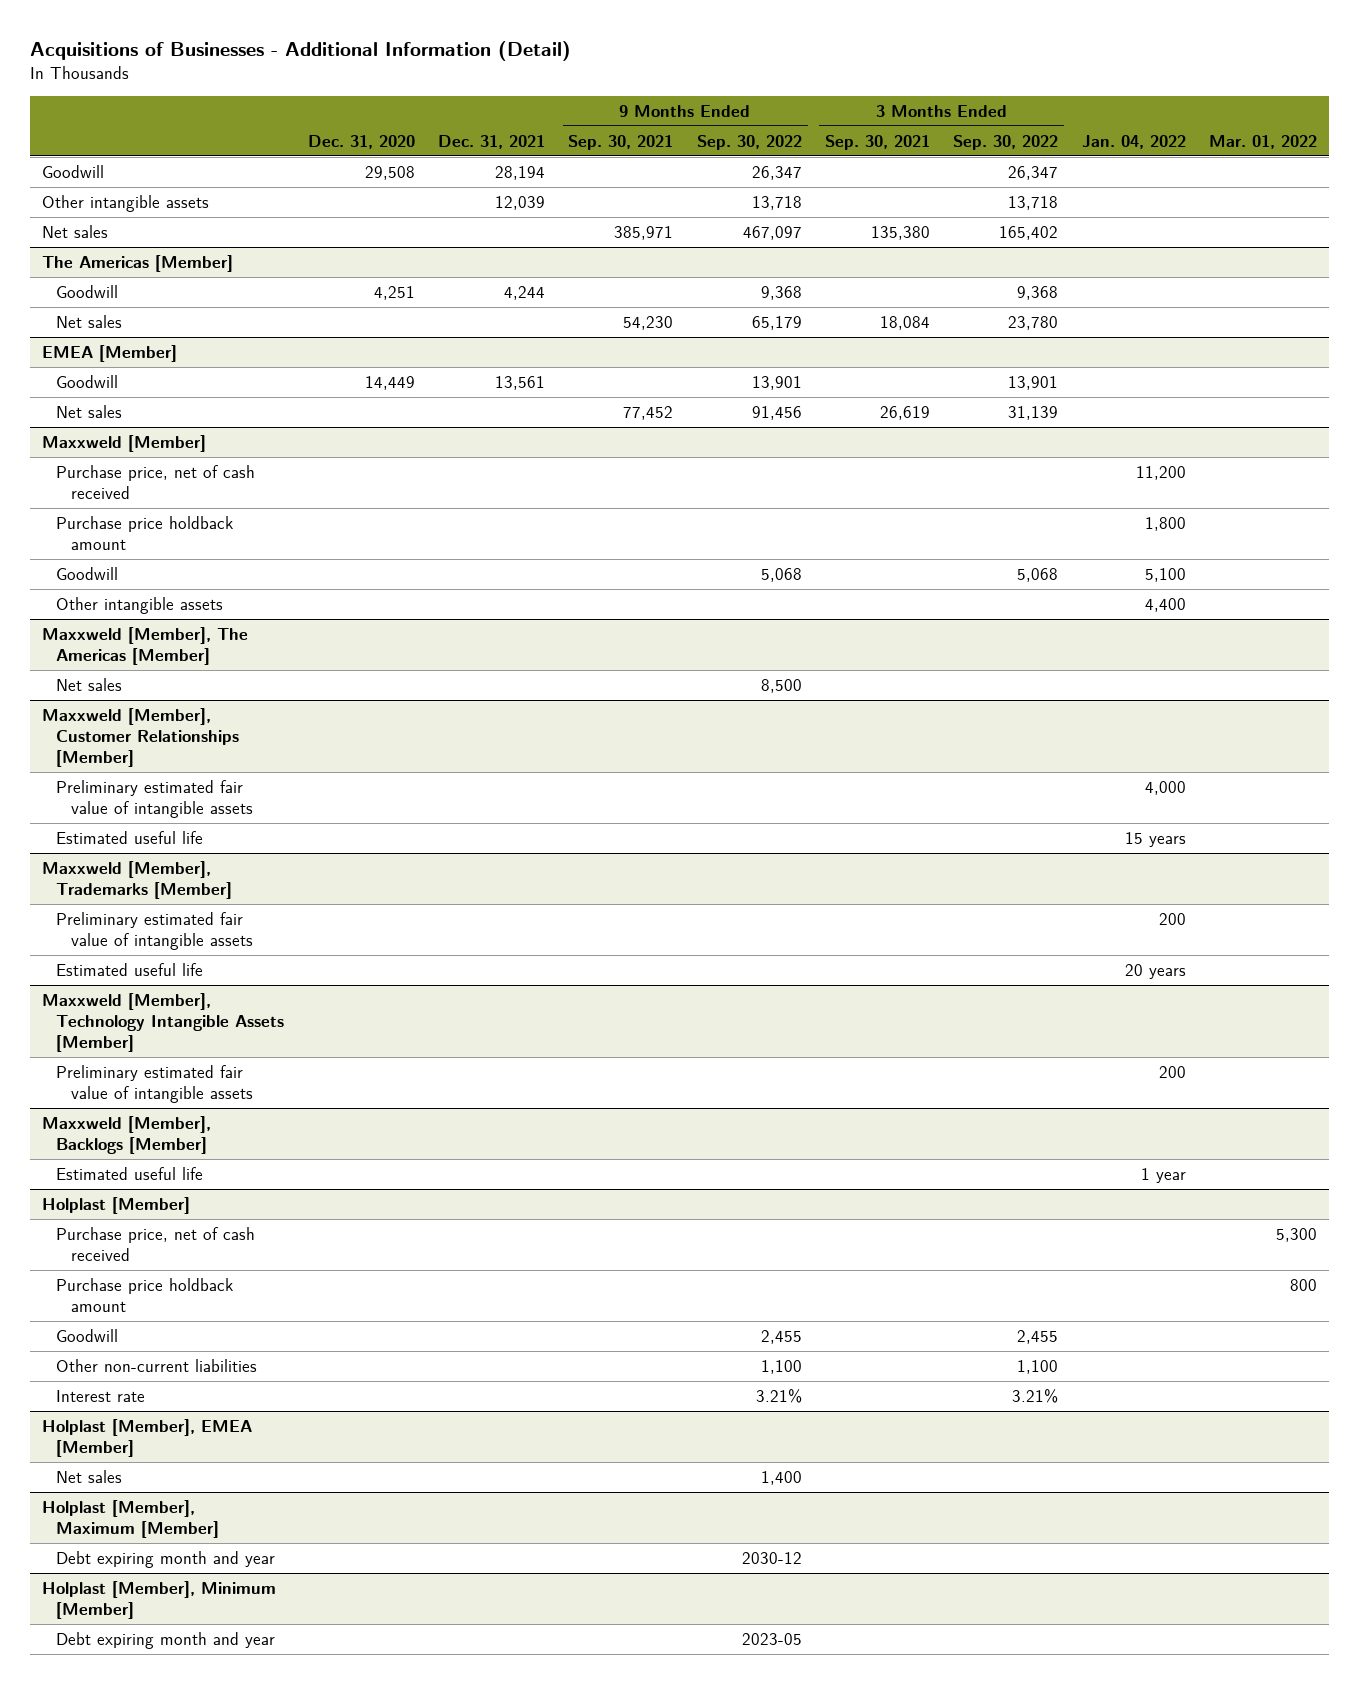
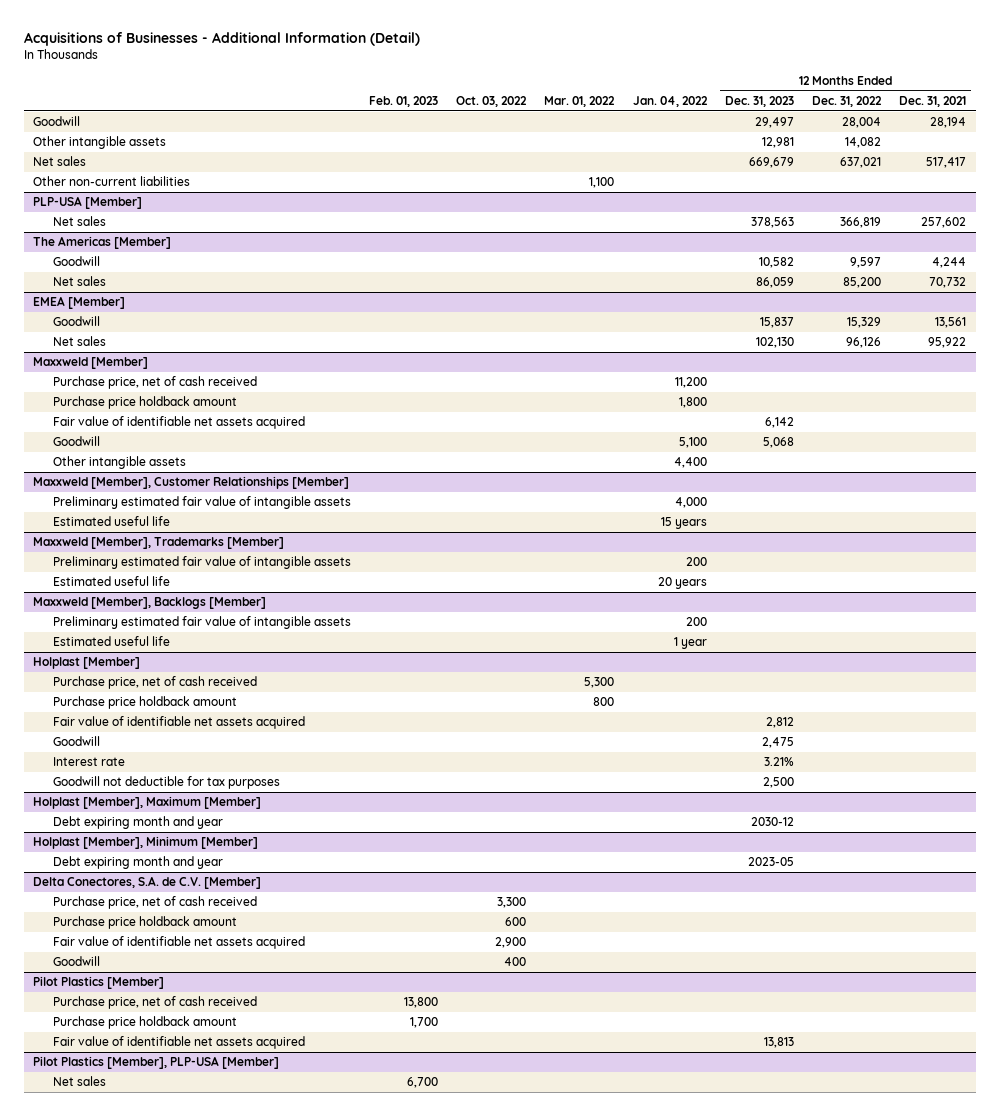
- | Dec. 31, 2020 | Dec. 31, 2021 | 9 Months Ended Sep. 30, 2021 | 9 Months Ended Sep. 30, 2022 | 3 Months Ended Sep. 30, 2021 | 3 Months Ended Sep. 30, 2022 | Jan. 04, 2022 | Mar. 01, 2022
+ | Feb. 01, 2023 | Oct. 03, 2022 | Mar. 01, 2022 | Jan. 04, 2022 | 12 Months Ended Dec. 31, 2023 | 12 Months Ended Dec. 31, 2022 | 12 Months Ended Dec. 31, 2021
+ Other non-current liabilities | | | 1,100 | | | |
+ PLP-USA [Member]
+ Net sales | | | | | 378,563 | 366,819 | 257,602
@ Maxxweld [Member]
+ Fair value of identifiable net assets acquired | | | | | 6,142 | |
- Maxxweld [Member], The Americas [Member]
- Net sales | | | | 8,500 | | | |
- Maxxweld [Member], Technology Intangible Assets [Member]
- Preliminary estimated fair value of intangible assets | | | | | | | 200 |
@ Maxxweld [Member], Backlogs [Member]
+ Preliminary estimated fair value of intangible assets | | | | 200 | | |
@ Holplast [Member]
+ Fair value of identifiable net assets acquired | | | | | 2,812 | |
- Other non-current liabilities | | | | 1,100 | | 1,100 | |
- Holplast [Member], EMEA [Member]
- Net sales | | | | 1,400 | | | |
@ Holplast [Member]
+ Goodwill not deductible for tax purposes | | | | | 2,500 | |
+ Delta Conectores, S.A. de C.V. [Member]
+ Purchase price, net of cash received | | 3,300 | | | | |
+ Purchase price holdback amount | | 600 | | | | |
+ Fair value of identifiable net assets acquired | | 2,900 | | | | |
+ Goodwill | | 400 | | | | |
+ Pilot Plastics [Member]
+ Purchase price, net of cash received | 13,800 | | | | | |
+ Purchase price holdback amount | 1,700 | | | | | |
+ Fair value of identifiable net assets acquired | | | | | 13,813 | |
+ Pilot Plastics [Member], PLP-USA [Member]
+ Net sales | 6,700 | | | | | |

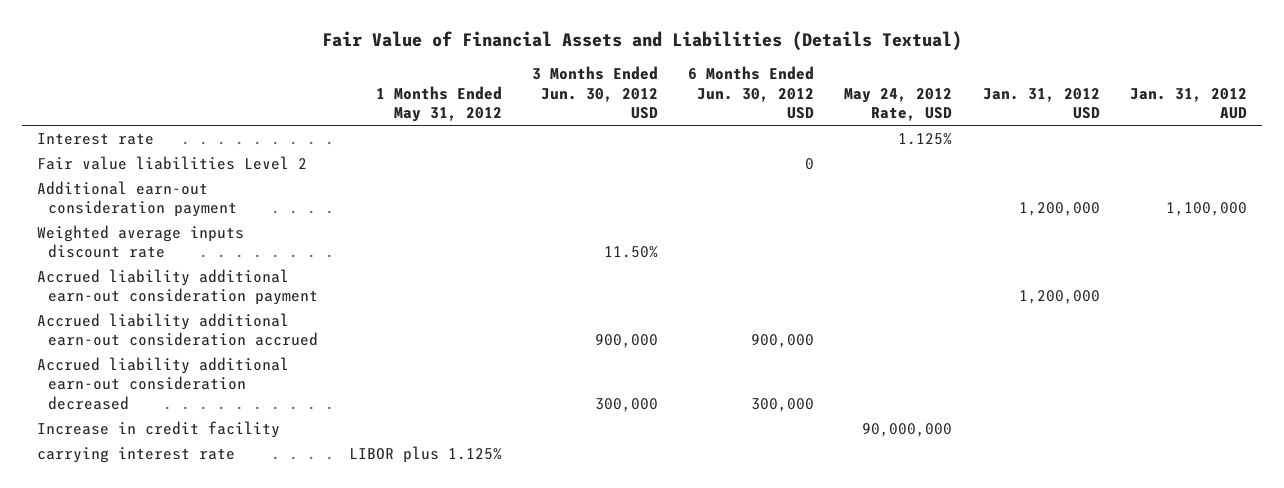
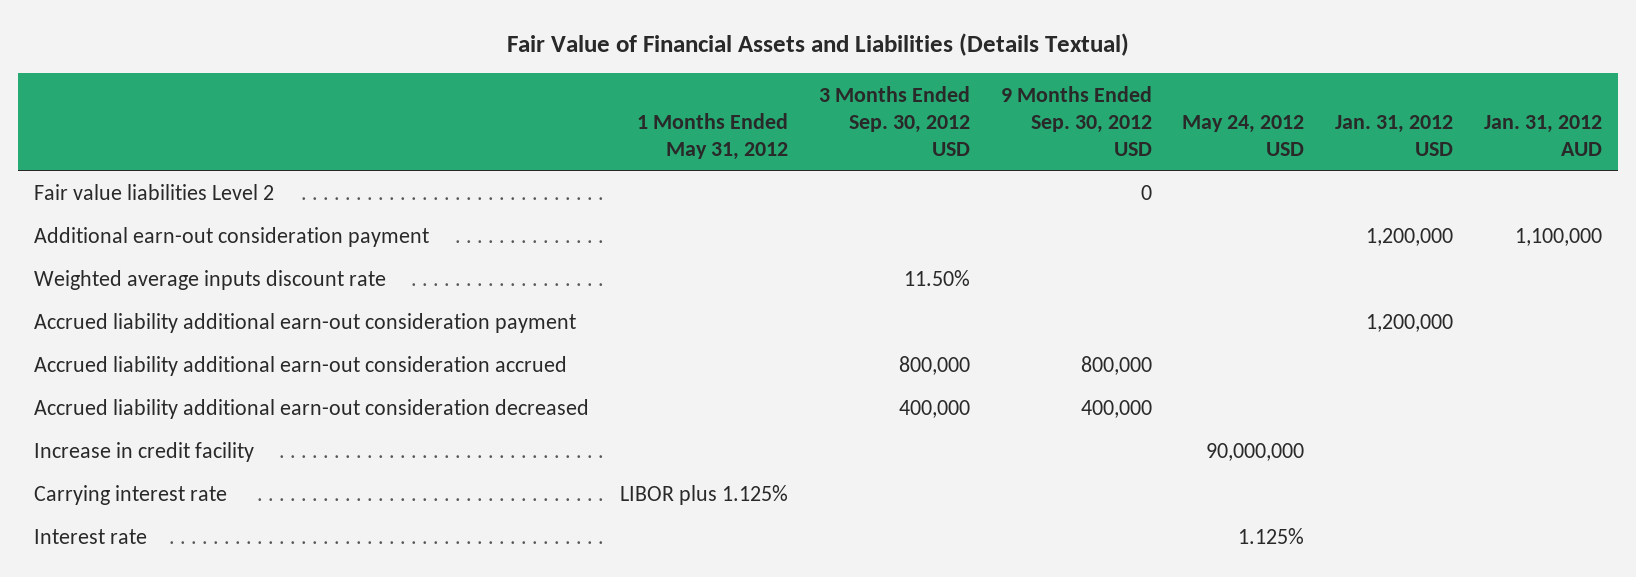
- | 1 Months Ended May 31, 2012 | 3 Months Ended Jun. 30, 2012 USD | 6 Months Ended Jun. 30, 2012 USD | May 24, 2012 Rate, USD | Jan. 31, 2012 USD | Jan. 31, 2012 AUD
+ | 1 Months Ended May 31, 2012 | 3 Months Ended Sep. 30, 2012 USD | 9 Months Ended Sep. 30, 2012 USD | May 24, 2012 USD | Jan. 31, 2012 USD | Jan. 31, 2012 AUD
- carrying interest rate | LIBOR plus 1.125% | | | | |
+ Carrying interest rate | LIBOR plus 1.125% | | | | |
moved down: Interest rate | | | | 1.125% | |

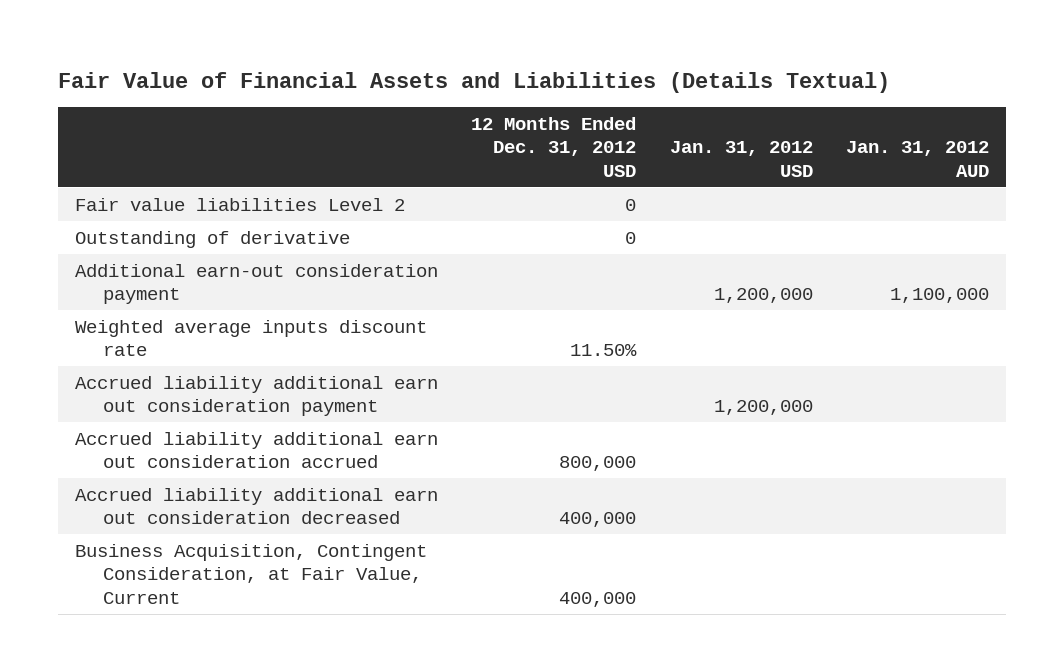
- | 1 Months Ended May 31, 2012 | 3 Months Ended Sep. 30, 2012 USD | 9 Months Ended Sep. 30, 2012 USD | May 24, 2012 USD | Jan. 31, 2012 USD | Jan. 31, 2012 AUD
+ | 12 Months Ended Dec. 31, 2012 USD | Jan. 31, 2012 USD | Jan. 31, 2012 AUD
+ Outstanding of derivative | 0 | |
- Accrued liability additional earn-out consideration payment | | | | | 1,200,000 |
- Accrued liability additional earn-out consideration accrued | | 800,000 | 800,000 | | |
- Accrued liability additional earn-out consideration decreased | | 400,000 | 400,000 | | |
- Increase in credit facility | | | | 90,000,000 | |
- Carrying interest rate | LIBOR plus 1.125% | | | | |
- Interest rate | | | | 1.125% | |
+ Accrued liability additional earn out consideration payment | | 1,200,000 |
+ Accrued liability additional earn out consideration accrued | 800,000 | |
+ Accrued liability additional earn out consideration decreased | 400,000 | |
+ Business Acquisition, Contingent Consideration, at Fair Value, Current | 400,000 | |

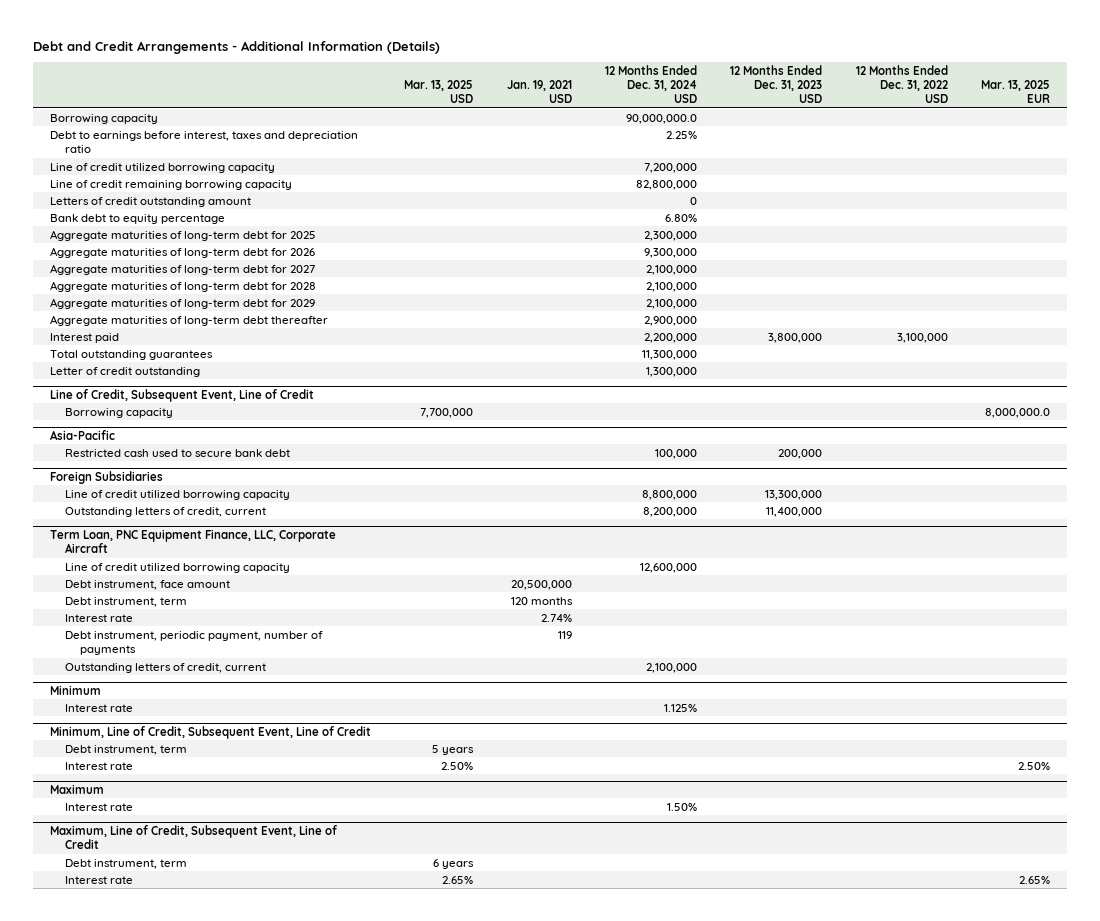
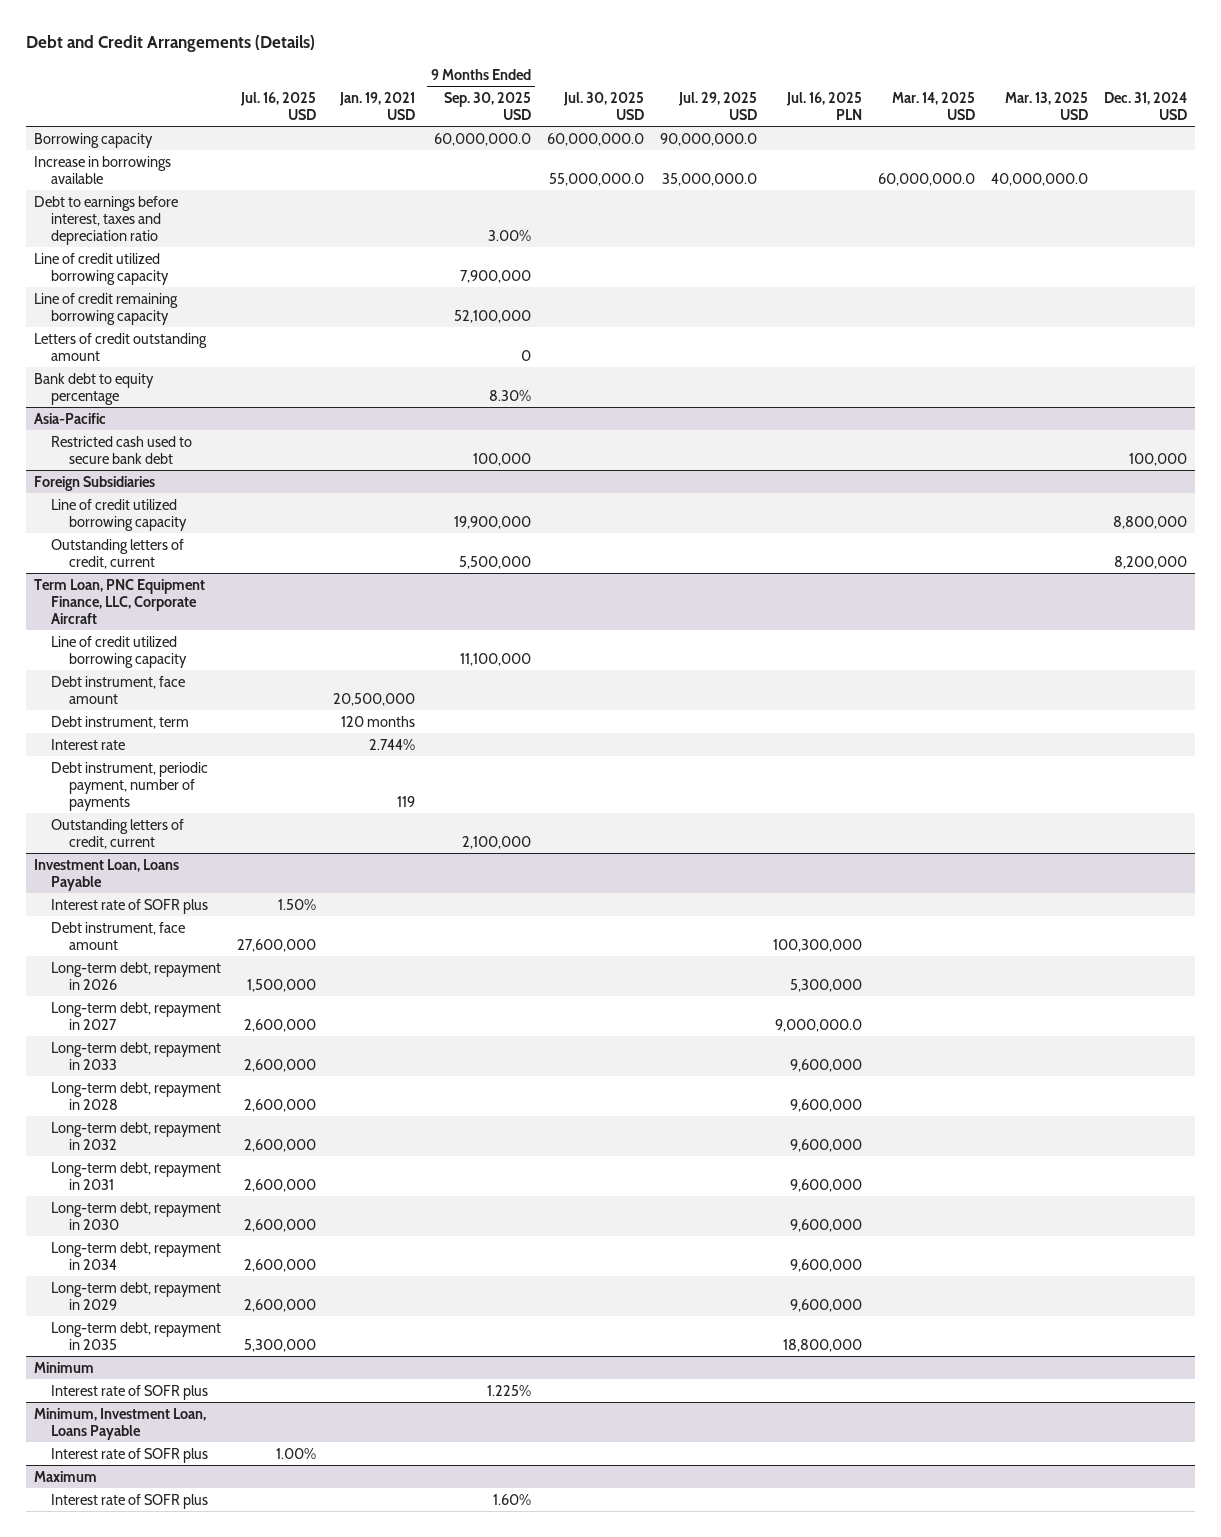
- Debt and Credit Arrangements - Additional Information (Details)
+ Debt and Credit Arrangements (Details)
- | Mar. 13, 2025 USD | Jan. 19, 2021 USD | 12 Months Ended Dec. 31, 2024 USD | 12 Months Ended Dec. 31, 2023 USD | 12 Months Ended Dec. 31, 2022 USD | Mar. 13, 2025 EUR
+ | Jul. 16, 2025 USD | Jan. 19, 2021 USD | 9 Months Ended Sep. 30, 2025 USD | Jul. 30, 2025 USD | Jul. 29, 2025 USD | Jul. 16, 2025 PLN | Mar. 14, 2025 USD | Mar. 13, 2025 USD | Dec. 31, 2024 USD
+ Increase in borrowings available | | | | 55,000,000.0 | 35,000,000.0 | | 60,000,000.0 | 40,000,000.0 |
- Aggregate maturities of long-term debt for 2025 | | | 2,300,000 | | |
- Aggregate maturities of long-term debt for 2026 | | | 9,300,000 | | |
- Aggregate maturities of long-term debt for 2027 | | | 2,100,000 | | |
- Aggregate maturities of long-term debt for 2028 | | | 2,100,000 | | |
- Aggregate maturities of long-term debt for 2029 | | | 2,100,000 | | |
- Aggregate maturities of long-term debt thereafter | | | 2,900,000 | | |
- Interest paid | | | 2,200,000 | 3,800,000 | 3,100,000 |
- Total outstanding guarantees | | | 11,300,000 | | |
- Letter of credit outstanding | | | 1,300,000 | | |
- Line of Credit, Subsequent Event, Line of Credit
- Borrowing capacity | 7,700,000 | | | | | 8,000,000.0
@ Term Loan, PNC Equipment Finance, LLC, Corporate Aircraft
- Interest rate | | 2.74% | | | |
+ Interest rate | | 2.744% | | | | | | |
+ Investment Loan, Loans Payable
+ Interest rate of SOFR plus | 1.50% | | | | | | | |
+ Debt instrument, face amount | 27,600,000 | | | | | 100,300,000 | | |
+ Long-term debt, repayment in 2026 | 1,500,000 | | | | | 5,300,000 | | |
+ Long-term debt, repayment in 2027 | 2,600,000 | | | | | 9,000,000.0 | | |
+ Long-term debt, repayment in 2033 | 2,600,000 | | | | | 9,600,000 | | |
+ Long-term debt, repayment in 2028 | 2,600,000 | | | | | 9,600,000 | | |
+ Long-term debt, repayment in 2032 | 2,600,000 | | | | | 9,600,000 | | |
+ Long-term debt, repayment in 2031 | 2,600,000 | | | | | 9,600,000 | | |
+ Long-term debt, repayment in 2030 | 2,600,000 | | | | | 9,600,000 | | |
+ Long-term debt, repayment in 2034 | 2,600,000 | | | | | 9,600,000 | | |
+ Long-term debt, repayment in 2029 | 2,600,000 | | | | | 9,600,000 | | |
+ Long-term debt, repayment in 2035 | 5,300,000 | | | | | 18,800,000 | | |
@ Minimum
- Interest rate | | | 1.125% | | |
- Minimum, Line of Credit, Subsequent Event, Line of Credit
- Debt instrument, term | 5 years | | | | |
- Interest rate | 2.50% | | | | | 2.50%
@ Minimum
+ Interest rate of SOFR plus | | | 1.225% | | | | | |
+ Minimum, Investment Loan, Loans Payable
+ Interest rate of SOFR plus | 1.00% | | | | | | | |
@ Maximum
- Interest rate | | | 1.50% | | |
- Maximum, Line of Credit, Subsequent Event, Line of Credit
- Debt instrument, term | 6 years | | | | |
- Interest rate | 2.65% | | | | | 2.65%
@ Maximum
+ Interest rate of SOFR plus | | | 1.60% | | | | | |

